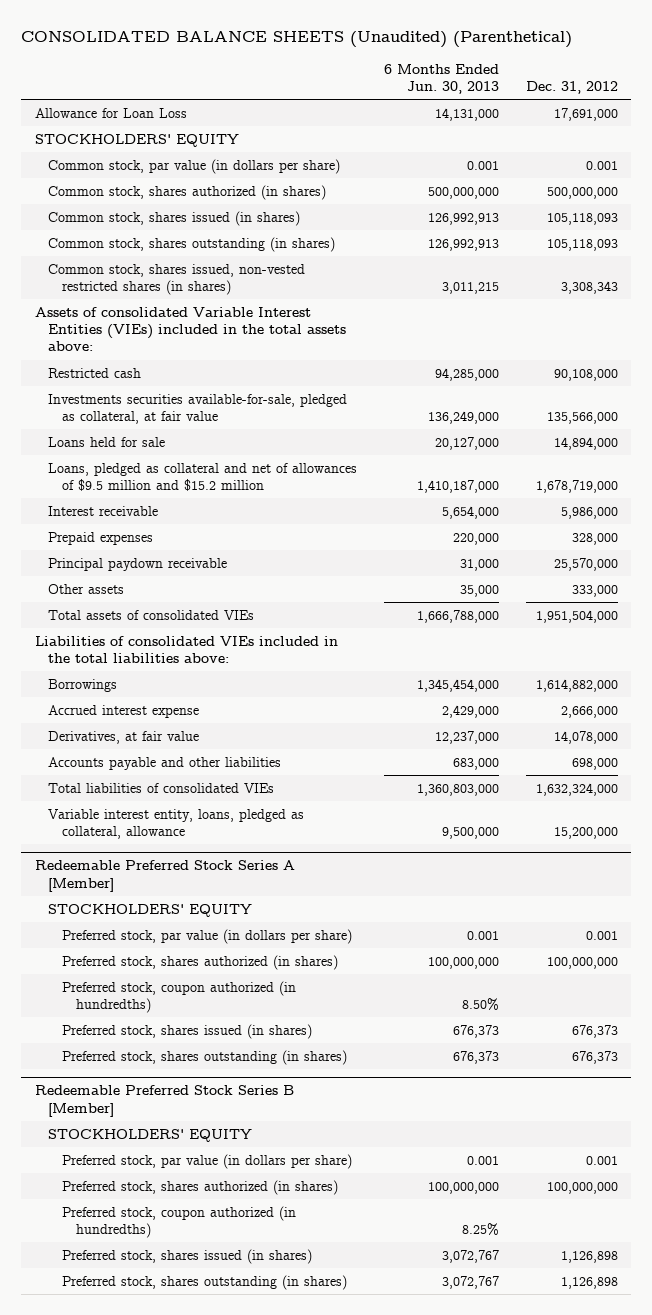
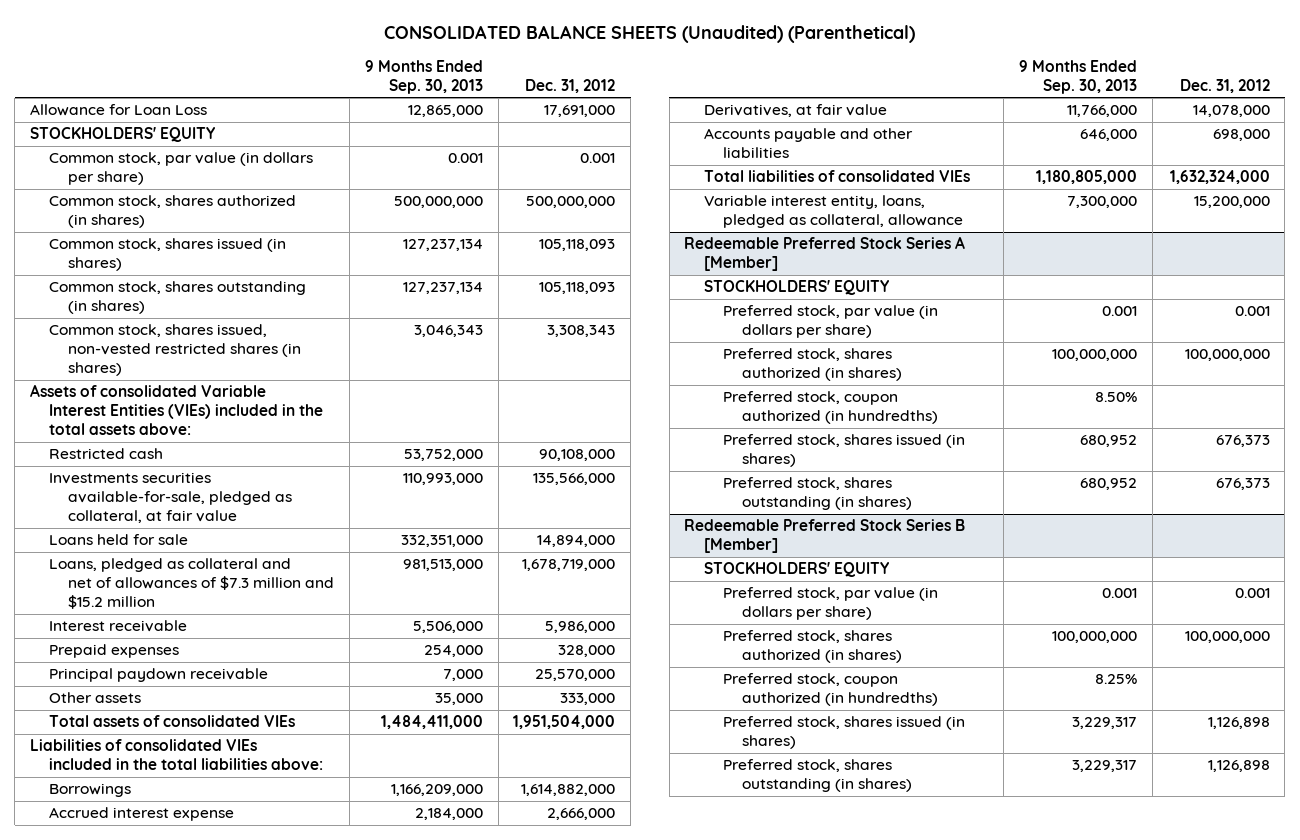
- | 6 Months Ended Jun. 30, 2013 | Dec. 31, 2012
+ | 9 Months Ended Sep. 30, 2013 | Dec. 31, 2012
- Loans, pledged as collateral and net of allowances of $9.5 million and $15.2 million | 1,410,187,000 | 1,678,719,000
+ Loans, pledged as collateral and net of allowances of $7.3 million and $15.2 million | 981,513,000 | 1,678,719,000

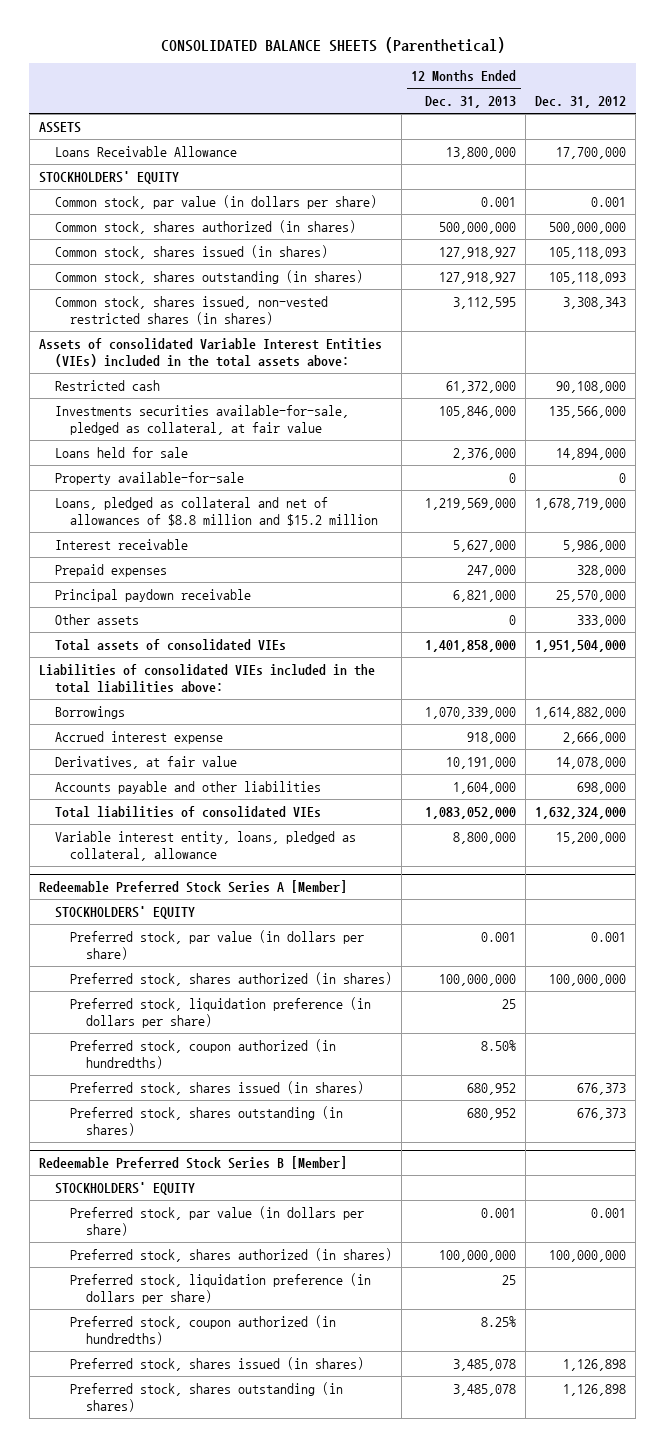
- CONSOLIDATED BALANCE SHEETS (Unaudited) (Parenthetical)
+ CONSOLIDATED BALANCE SHEETS (Parenthetical)
- | 9 Months Ended Sep. 30, 2013 | Dec. 31, 2012
+ | 12 Months Ended Dec. 31, 2013 | Dec. 31, 2012
- Allowance for Loan Loss | 12,865,000 | 17,691,000
+ ASSETS
+ Loans Receivable Allowance | 13,800,000 | 17,700,000
- Loans, pledged as collateral and net of allowances of $7.3 million and $15.2 million | 981,513,000 | 1,678,719,000
+ Property available-for-sale | 0 | 0
+ Loans, pledged as collateral and net of allowances of $8.8 million and $15.2 million | 1,219,569,000 | 1,678,719,000
@ Redeemable Preferred Stock Series A [Member]
+ Preferred stock, liquidation preference (in dollars per share) | 25 |
@ Redeemable Preferred Stock Series B [Member]
+ Preferred stock, liquidation preference (in dollars per share) | 25 |

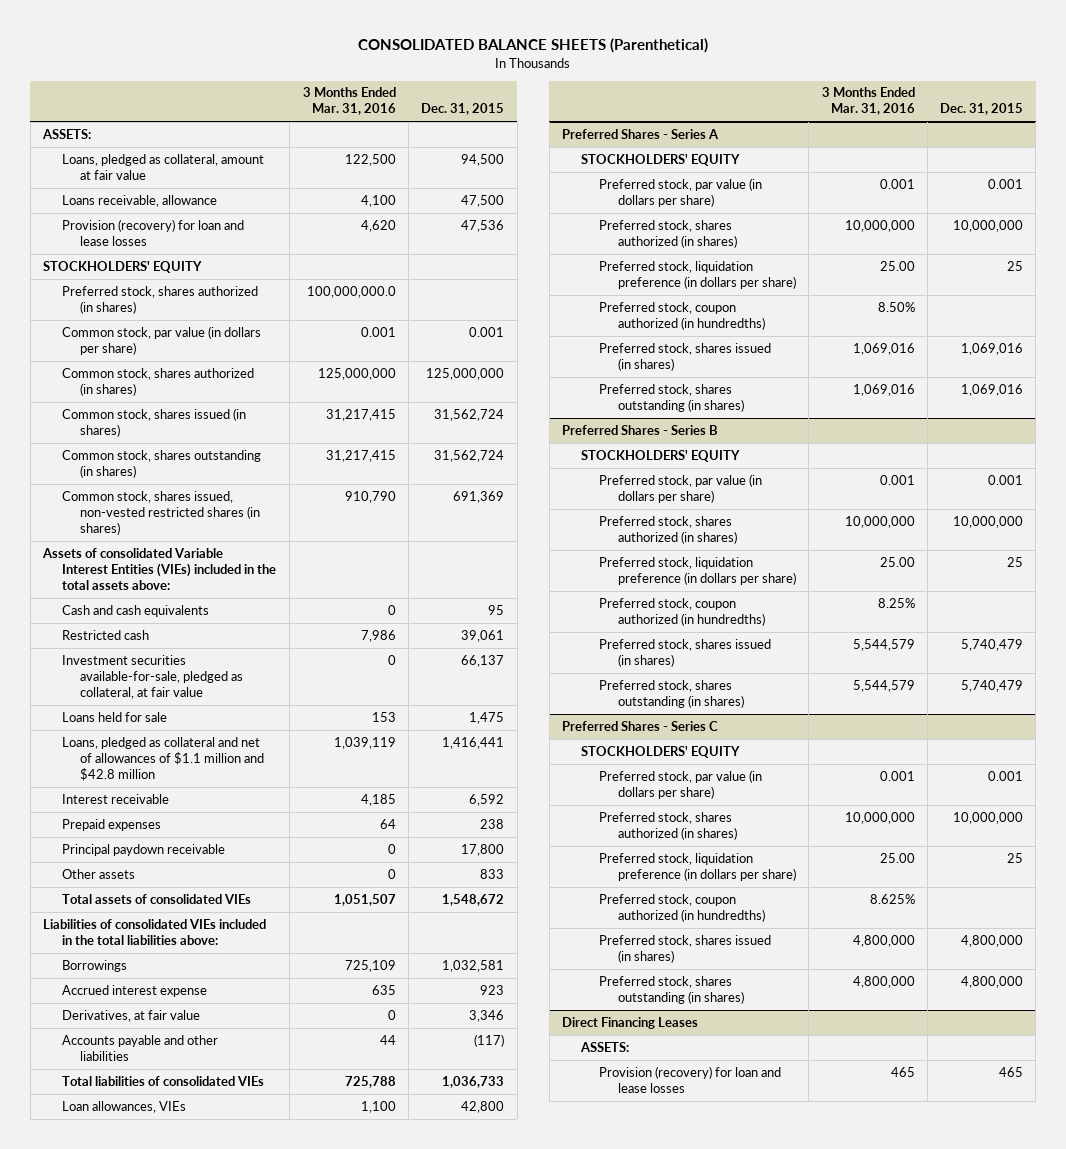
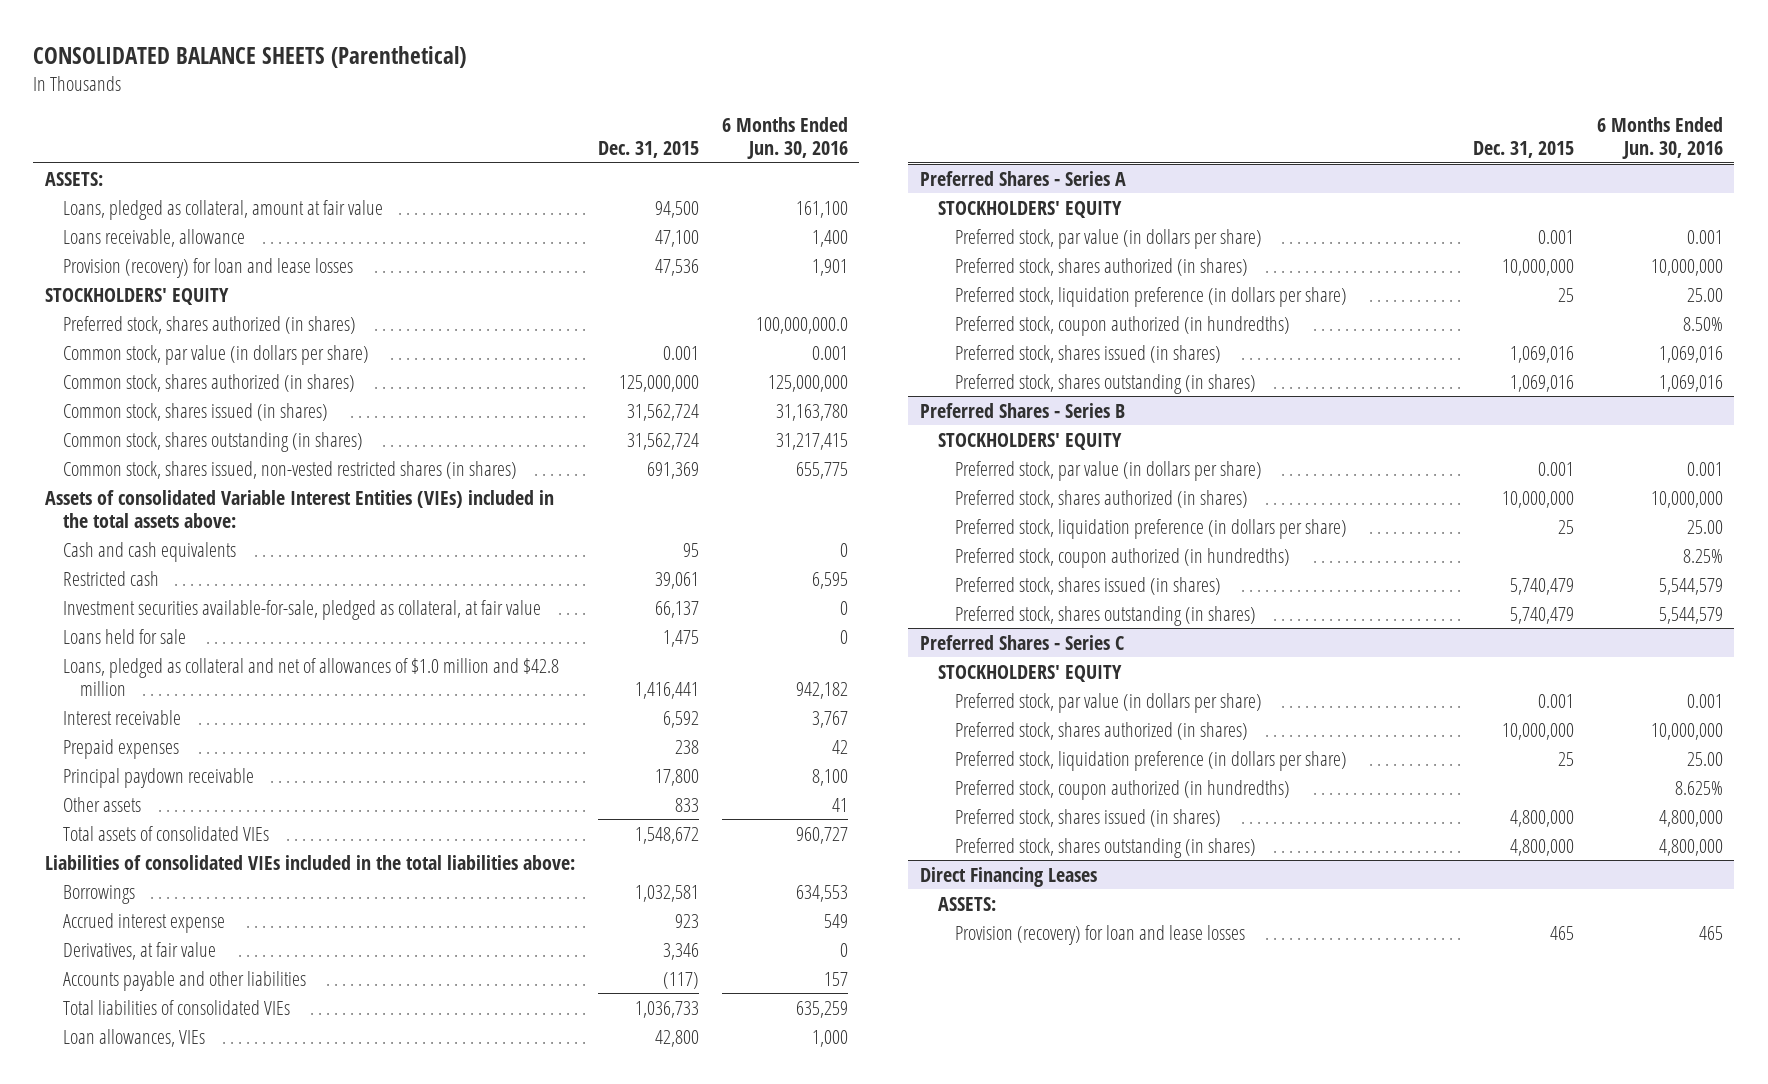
- | 3 Months Ended Mar. 31, 2016 | Dec. 31, 2015
+ | Dec. 31, 2015 | 6 Months Ended Jun. 30, 2016
- Loans receivable, allowance | 4,100 | 47,500
+ Loans receivable, allowance | 47,100 | 1,400
- Loans, pledged as collateral and net of allowances of $1.1 million and $42.8 million | 1,039,119 | 1,416,441
+ Loans, pledged as collateral and net of allowances of $1.0 million and $42.8 million | 1,416,441 | 942,182

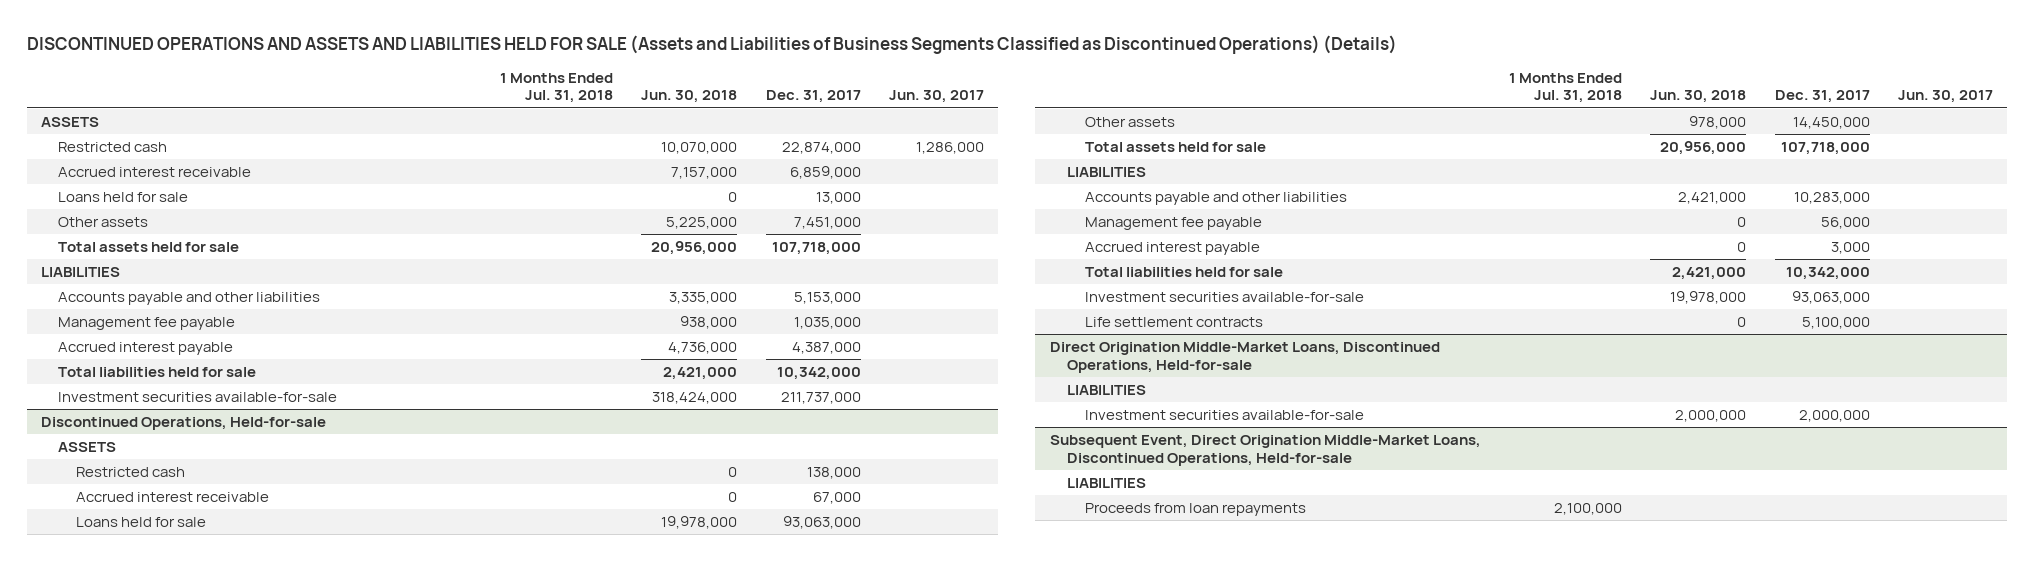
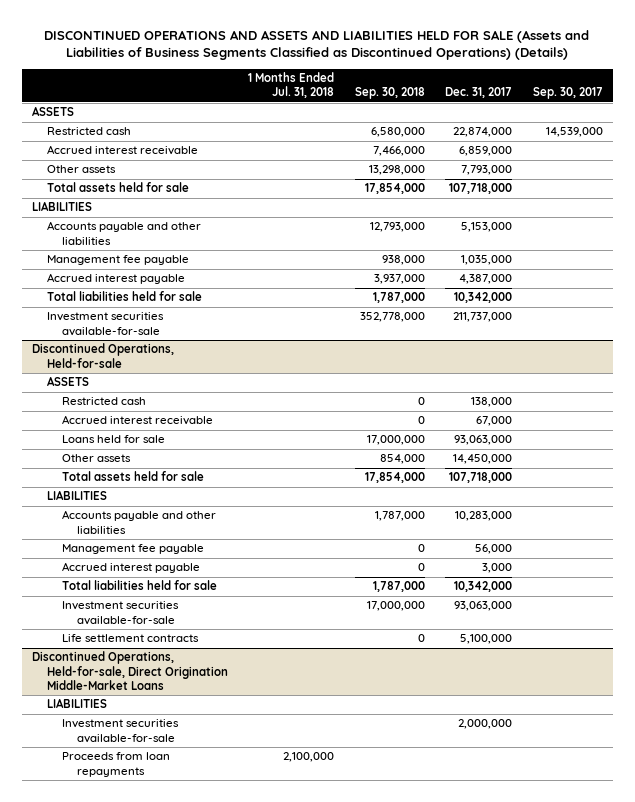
- | 1 Months Ended Jul. 31, 2018 | Jun. 30, 2018 | Dec. 31, 2017 | Jun. 30, 2017
+ | 1 Months Ended Jul. 31, 2018 | Sep. 30, 2018 | Dec. 31, 2017 | Sep. 30, 2017
- Loans held for sale | | 0 | 13,000 |
- Other assets | | 5,225,000 | 7,451,000 |
+ Other assets | | 13,298,000 | 7,793,000 |
- Direct Origination Middle-Market Loans, Discontinued Operations, Held-for-sale
+ Discontinued Operations, Held-for-sale, Direct Origination Middle-Market Loans
- Subsequent Event, Direct Origination Middle-Market Loans, Discontinued Operations, Held-for-sale
- LIABILITIES

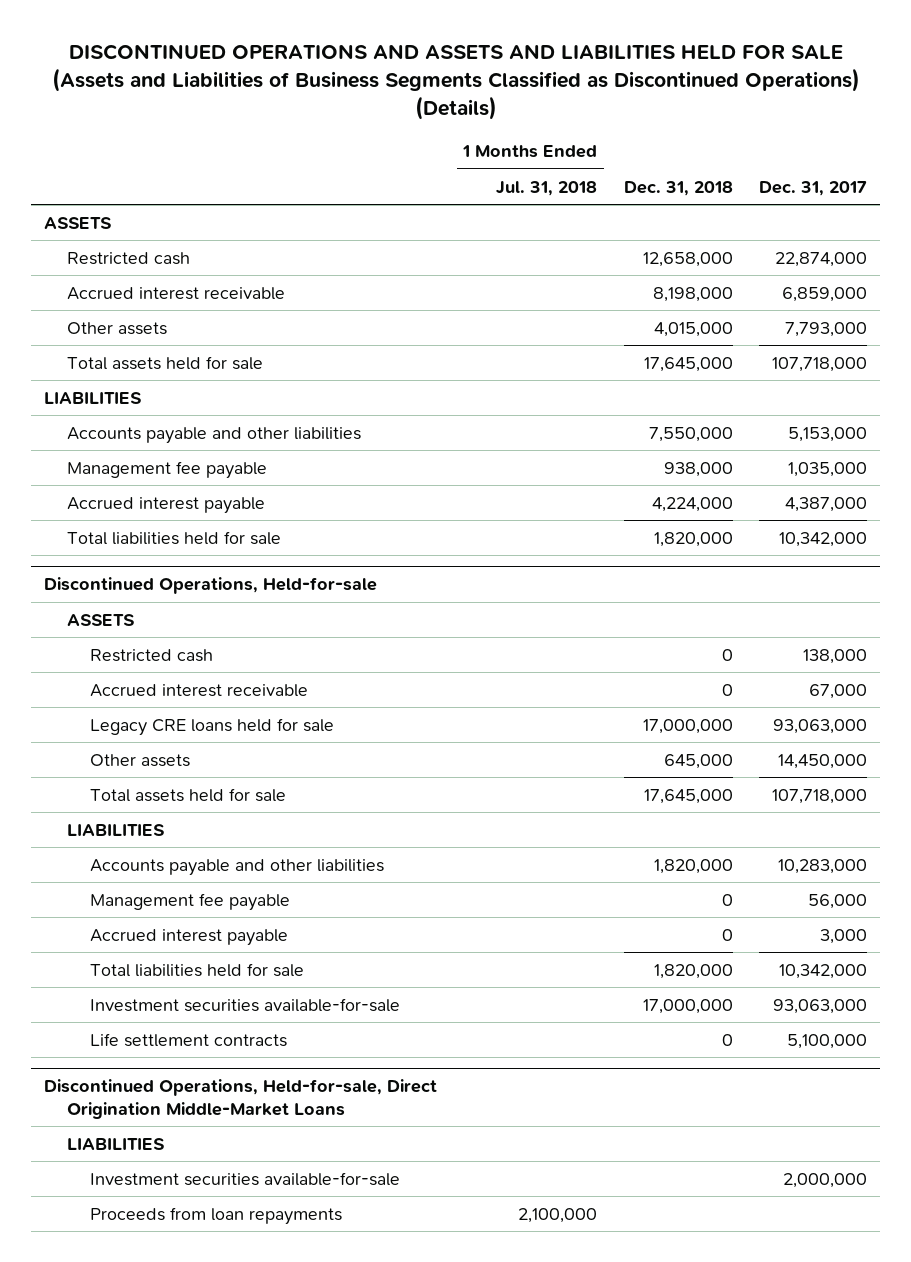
- | 1 Months Ended Jul. 31, 2018 | Sep. 30, 2018 | Dec. 31, 2017 | Sep. 30, 2017
+ | 1 Months Ended Jul. 31, 2018 | Dec. 31, 2018 | Dec. 31, 2017
- Investment securities available-for-sale | | 352,778,000 | 211,737,000 |
@ Discontinued Operations, Held-for-sale
- Loans held for sale | | 17,000,000 | 93,063,000 |
+ Legacy CRE loans held for sale | | 17,000,000 | 93,063,000

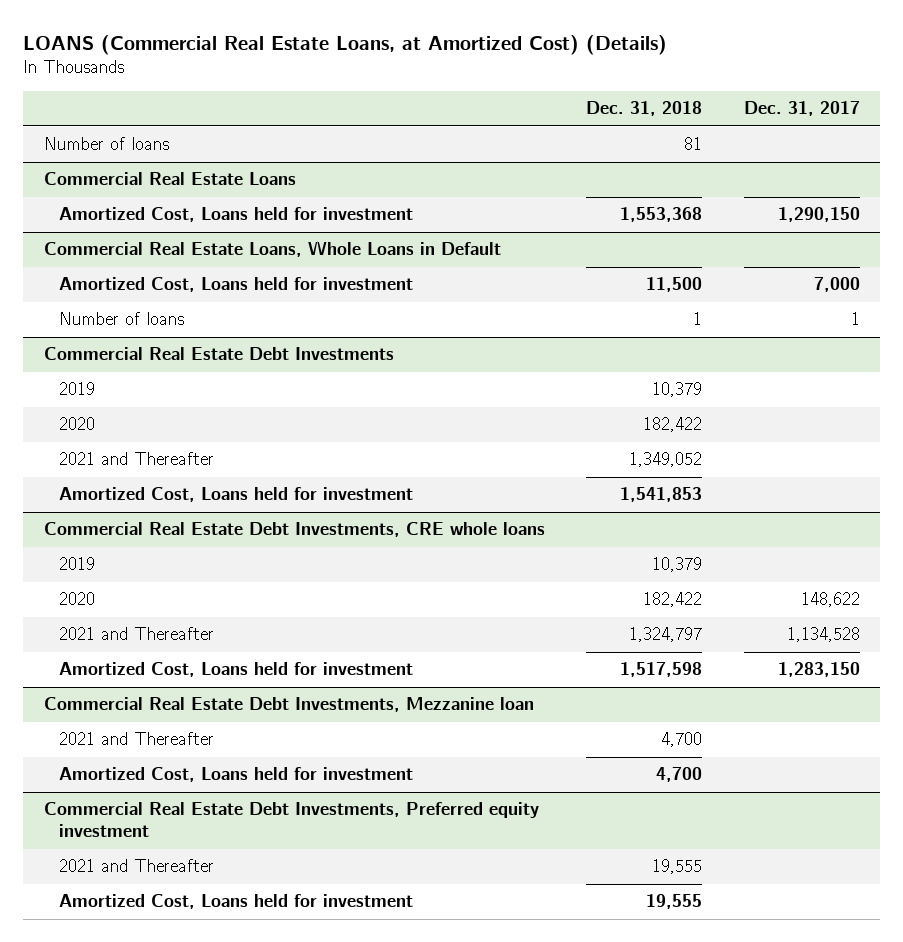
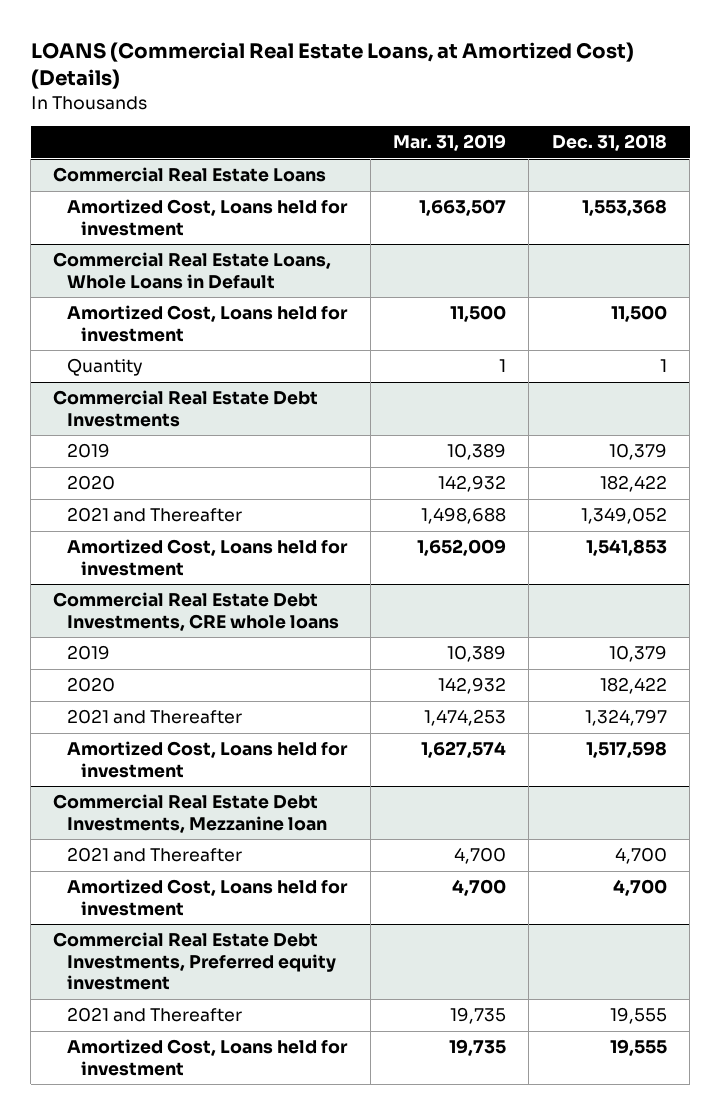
- | Dec. 31, 2018 | Dec. 31, 2017
+ | Mar. 31, 2019 | Dec. 31, 2018
- Number of loans | 81 |
@ Commercial Real Estate Loans, Whole Loans in Default
- Number of loans | 1 | 1
+ Quantity | 1 | 1

